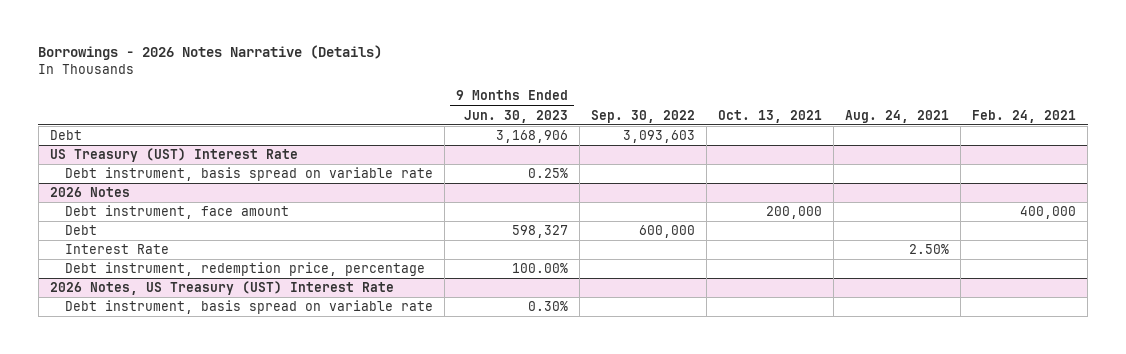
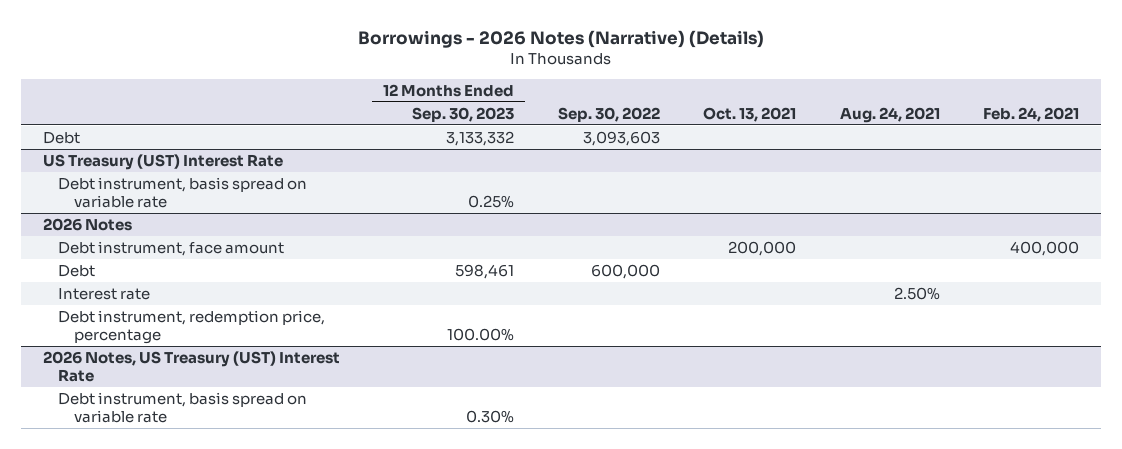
- Borrowings - 2026 Notes Narrative (Details)
+ Borrowings - 2026 Notes (Narrative) (Details)
- | 9 Months Ended Jun. 30, 2023 | Sep. 30, 2022 | Oct. 13, 2021 | Aug. 24, 2021 | Feb. 24, 2021
+ | 12 Months Ended Sep. 30, 2023 | Sep. 30, 2022 | Oct. 13, 2021 | Aug. 24, 2021 | Feb. 24, 2021
@ 2026 Notes
- Interest Rate | | | | 2.50% |
+ Interest rate | | | | 2.50% |

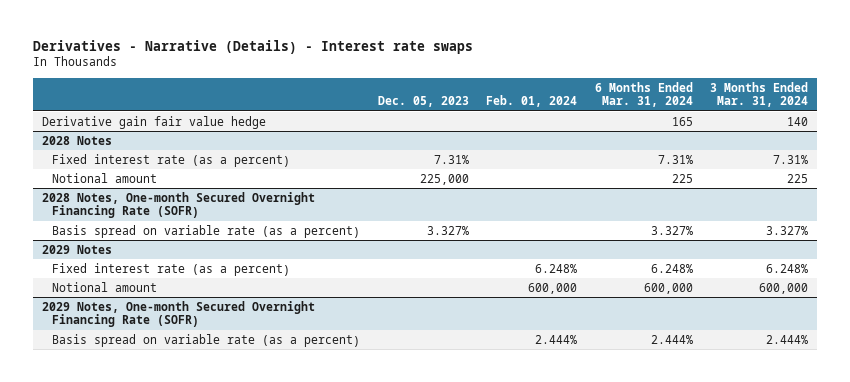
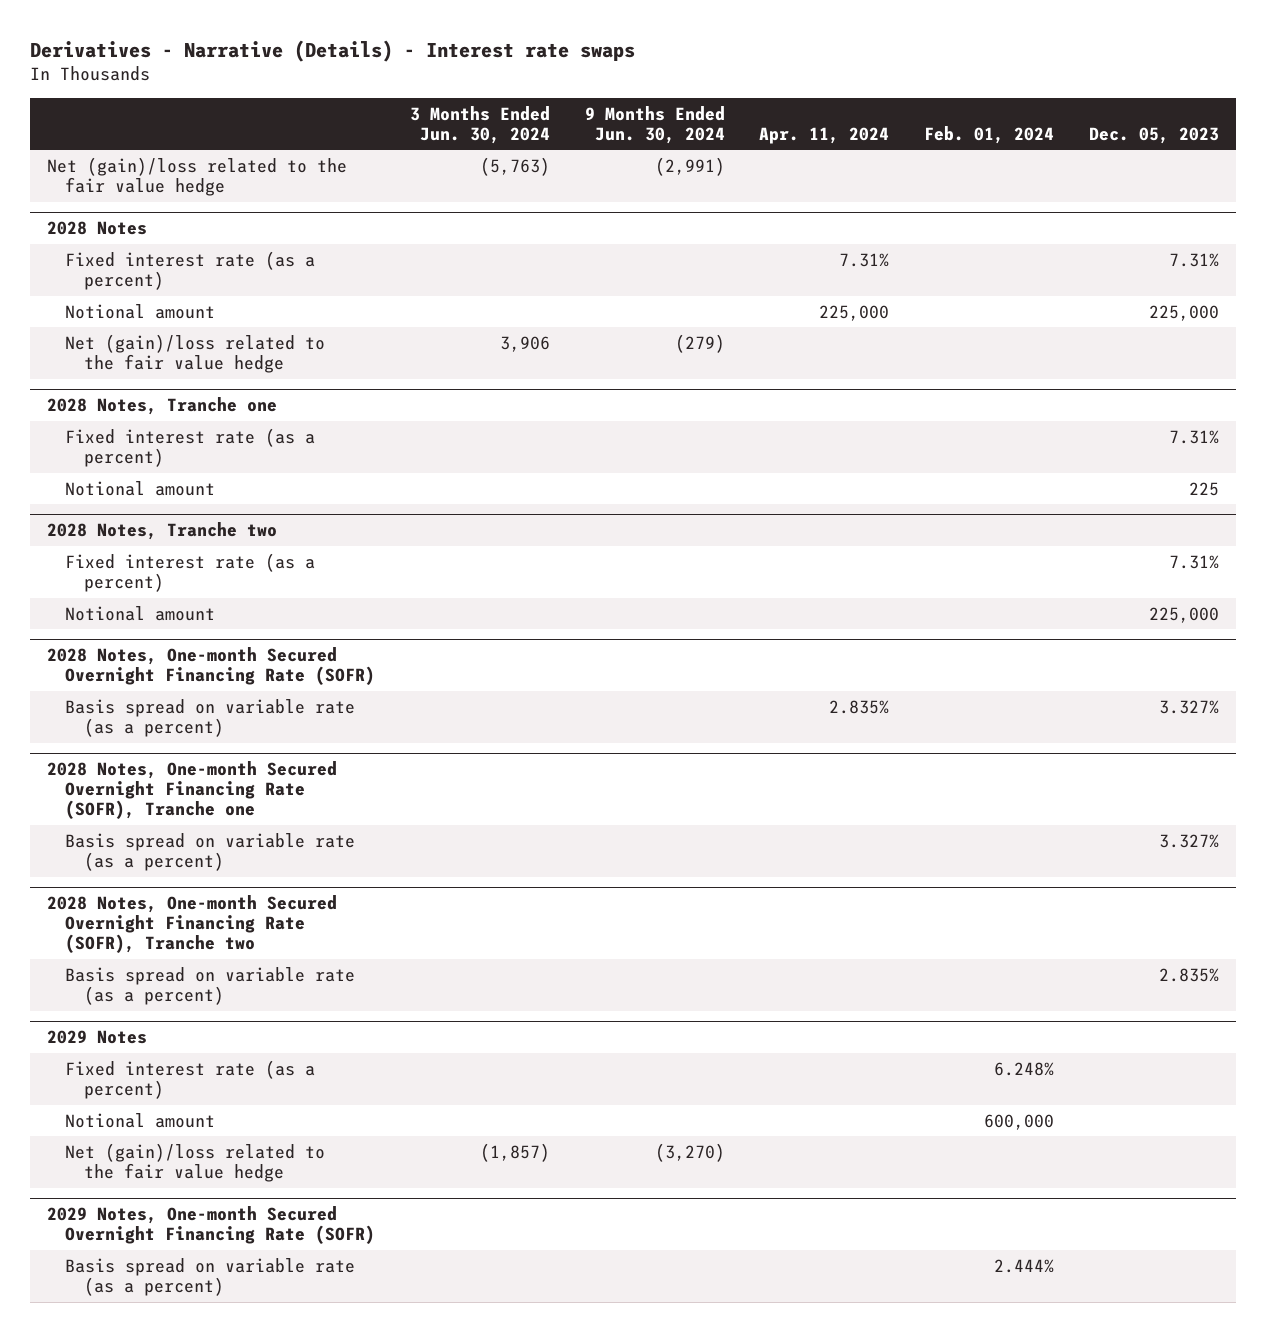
- | Dec. 05, 2023 | Feb. 01, 2024 | 6 Months Ended Mar. 31, 2024 | 3 Months Ended Mar. 31, 2024
+ | 3 Months Ended Jun. 30, 2024 | 9 Months Ended Jun. 30, 2024 | Apr. 11, 2024 | Feb. 01, 2024 | Dec. 05, 2023
- Derivative gain fair value hedge | | | 165 | 140
+ Net (gain)/loss related to the fair value hedge | (5,763) | (2,991) | | |
@ 2028 Notes
+ Net (gain)/loss related to the fair value hedge | 3,906 | (279) | | |
+ 2028 Notes, Tranche one
+ Fixed interest rate (as a percent) | | | | | 7.31%
+ Notional amount | | | | | 225
+ 2028 Notes, Tranche two
+ Fixed interest rate (as a percent) | | | | | 7.31%
+ Notional amount | | | | | 225,000
+ 2028 Notes, One-month Secured Overnight Financing Rate (SOFR), Tranche one
+ Basis spread on variable rate (as a percent) | | | | | 3.327%
+ 2028 Notes, One-month Secured Overnight Financing Rate (SOFR), Tranche two
+ Basis spread on variable rate (as a percent) | | | | | 2.835%
@ 2029 Notes
+ Net (gain)/loss related to the fair value hedge | (1,857) | (3,270) | | |

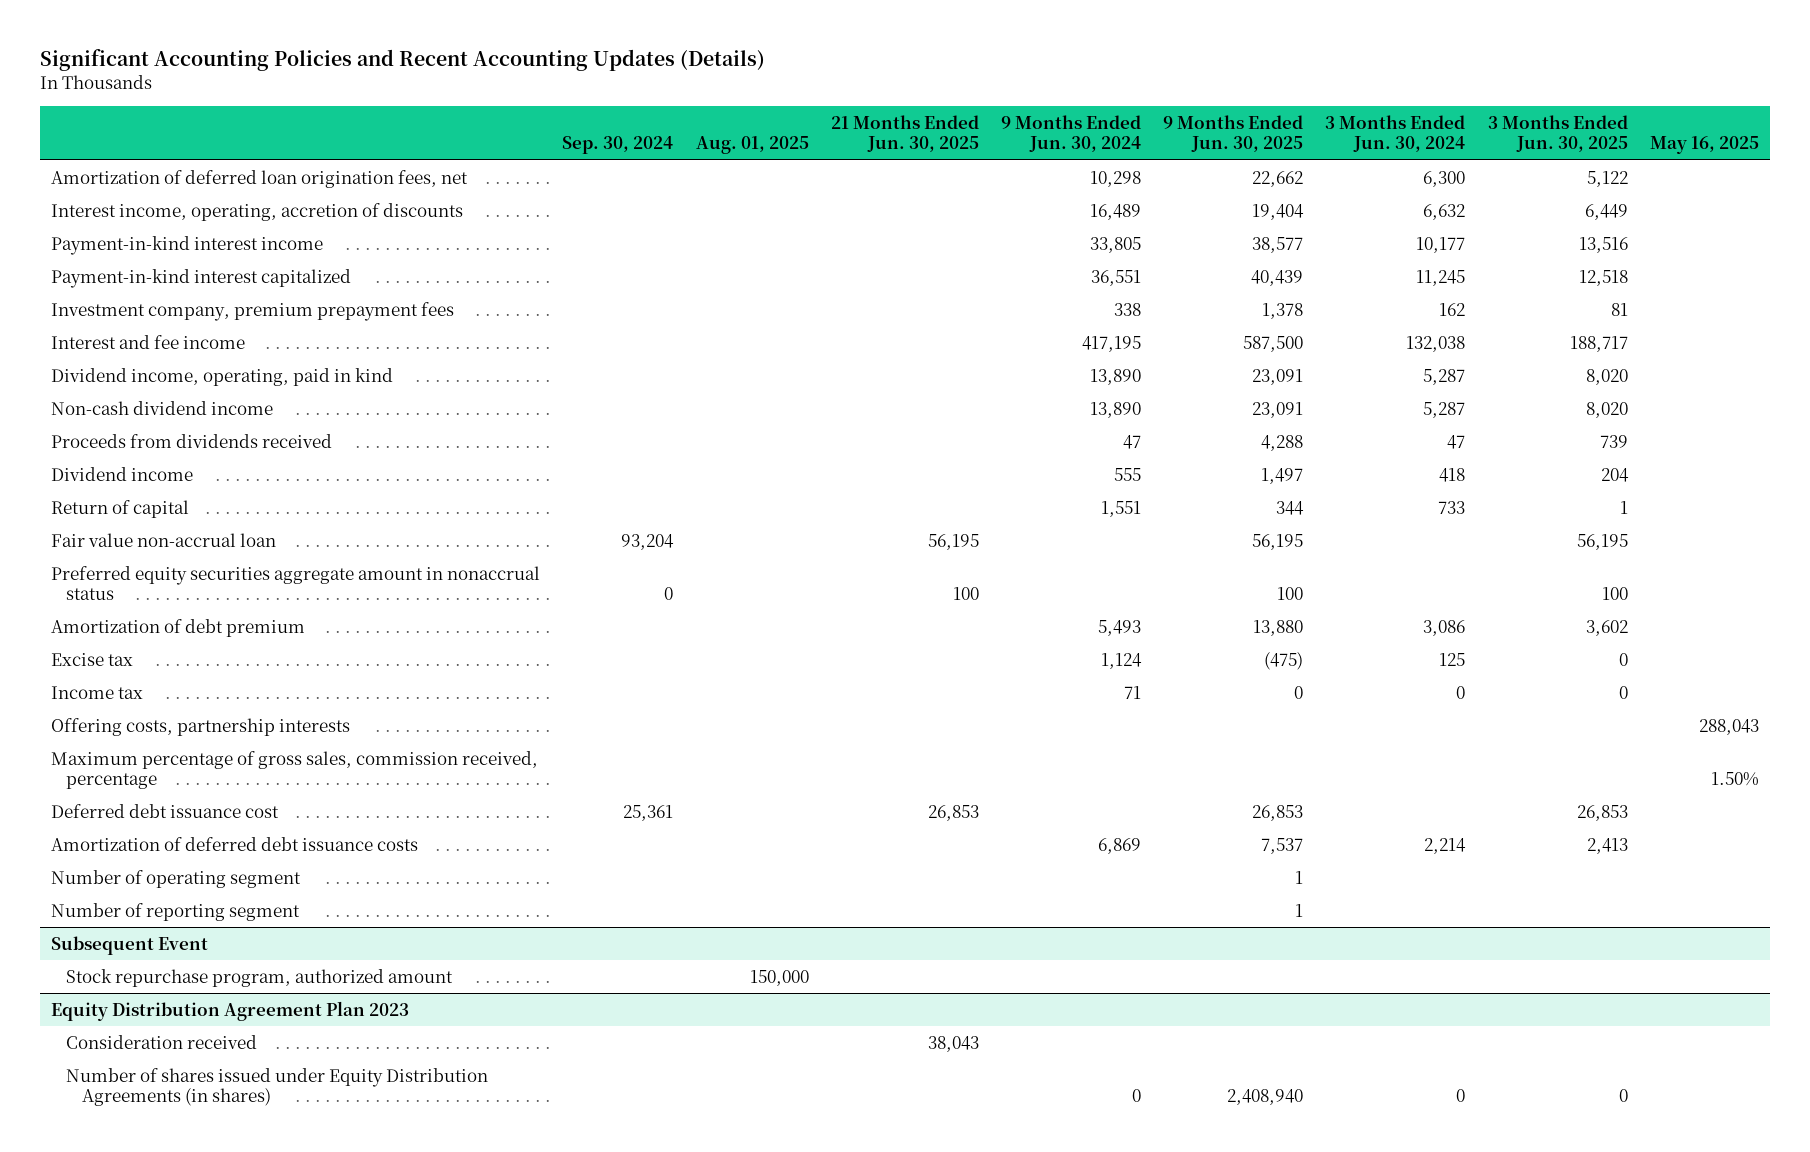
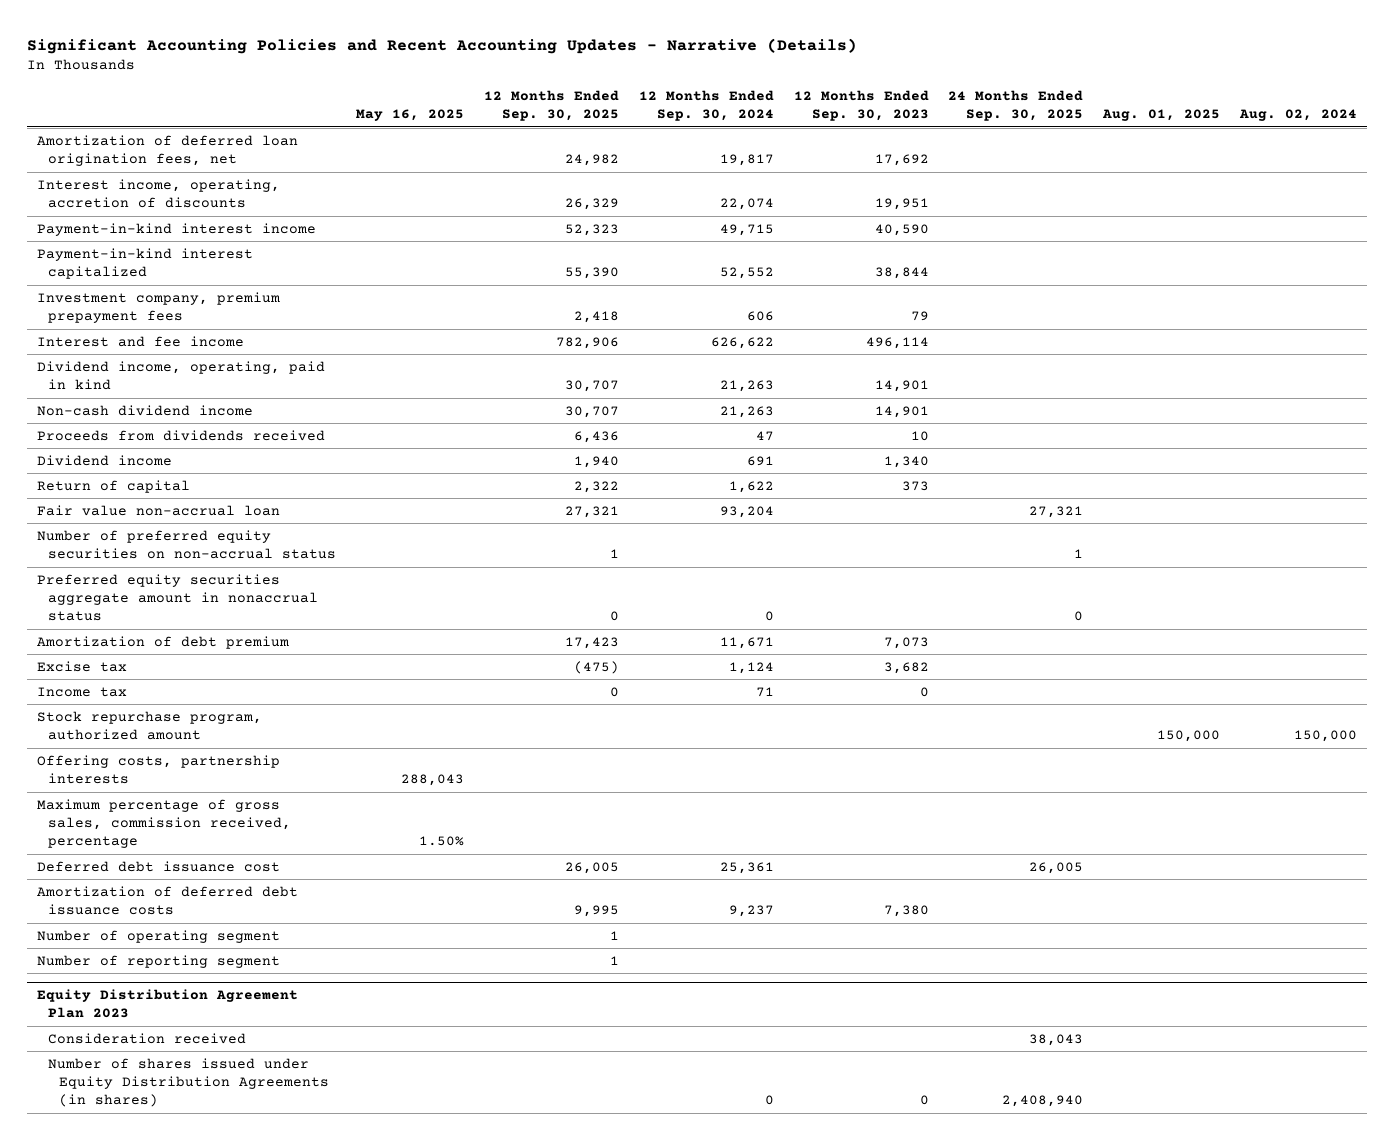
- Significant Accounting Policies and Recent Accounting Updates (Details)
+ Significant Accounting Policies and Recent Accounting Updates - Narrative (Details)
- | Sep. 30, 2024 | Aug. 01, 2025 | 21 Months Ended Jun. 30, 2025 | 9 Months Ended Jun. 30, 2024 | 9 Months Ended Jun. 30, 2025 | 3 Months Ended Jun. 30, 2024 | 3 Months Ended Jun. 30, 2025 | May 16, 2025
+ | May 16, 2025 | 12 Months Ended Sep. 30, 2025 | 12 Months Ended Sep. 30, 2024 | 12 Months Ended Sep. 30, 2023 | 24 Months Ended Sep. 30, 2025 | Aug. 01, 2025 | Aug. 02, 2024
+ Number of preferred equity securities on non-accrual status | | 1 | | | 1 | |
+ Stock repurchase program, authorized amount | | | | | | 150,000 | 150,000
- Subsequent Event
- Stock repurchase program, authorized amount | | 150,000 | | | | | |

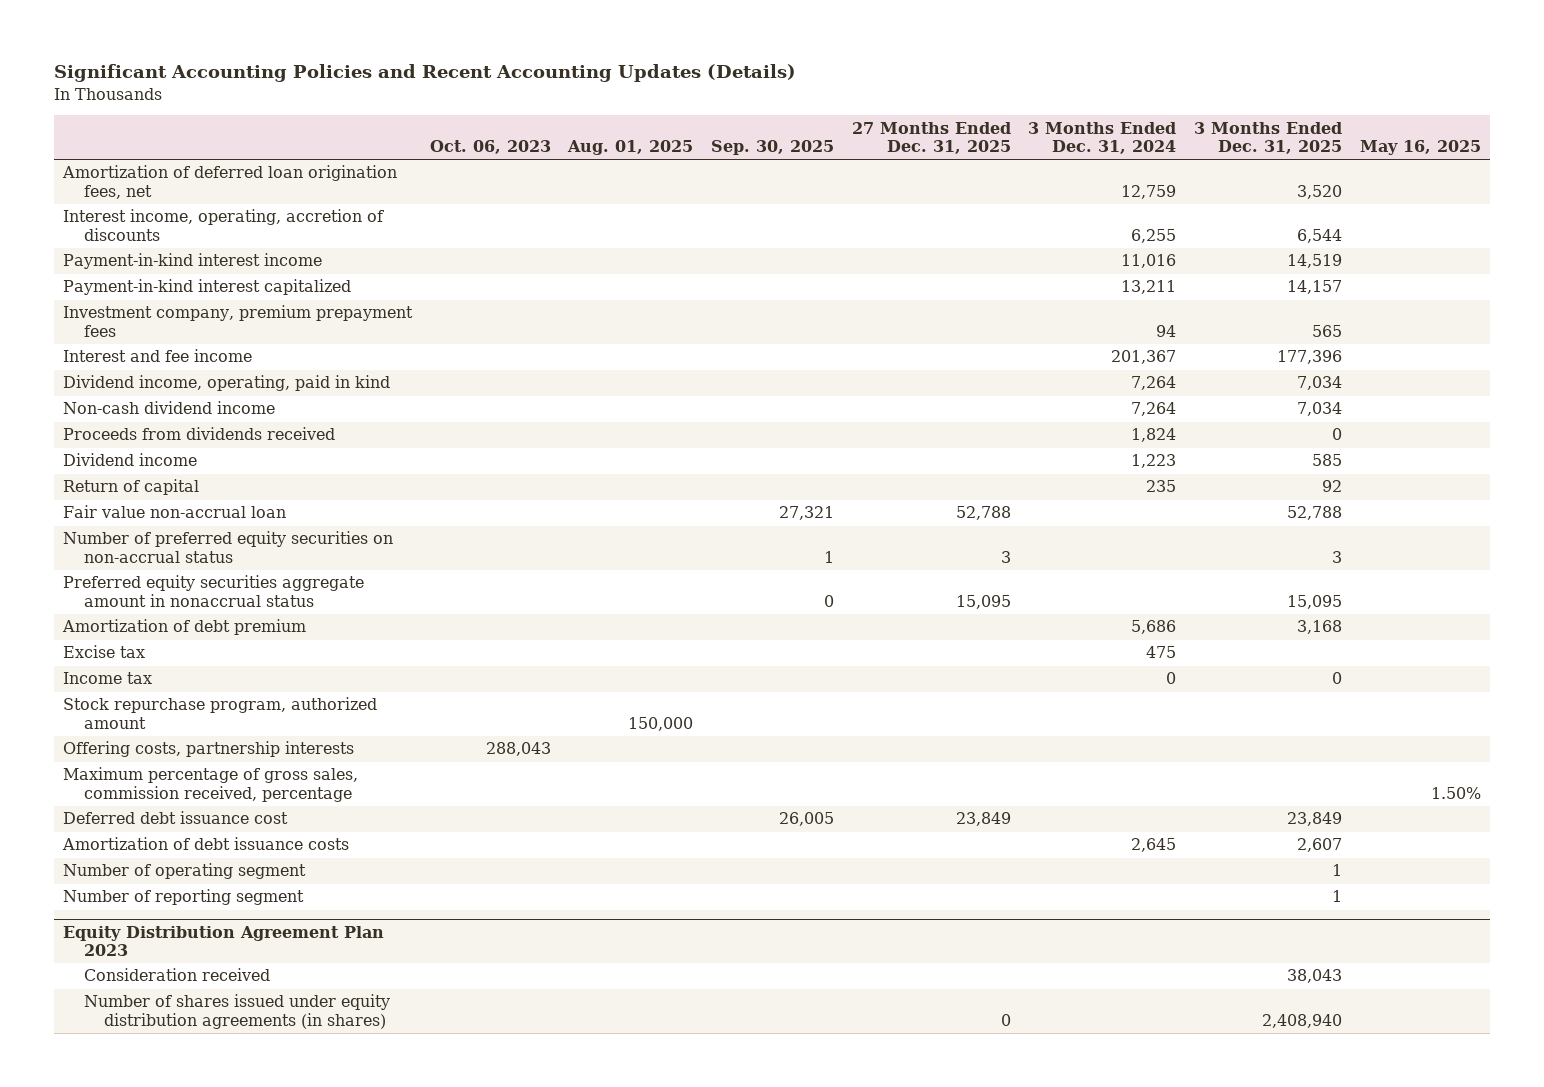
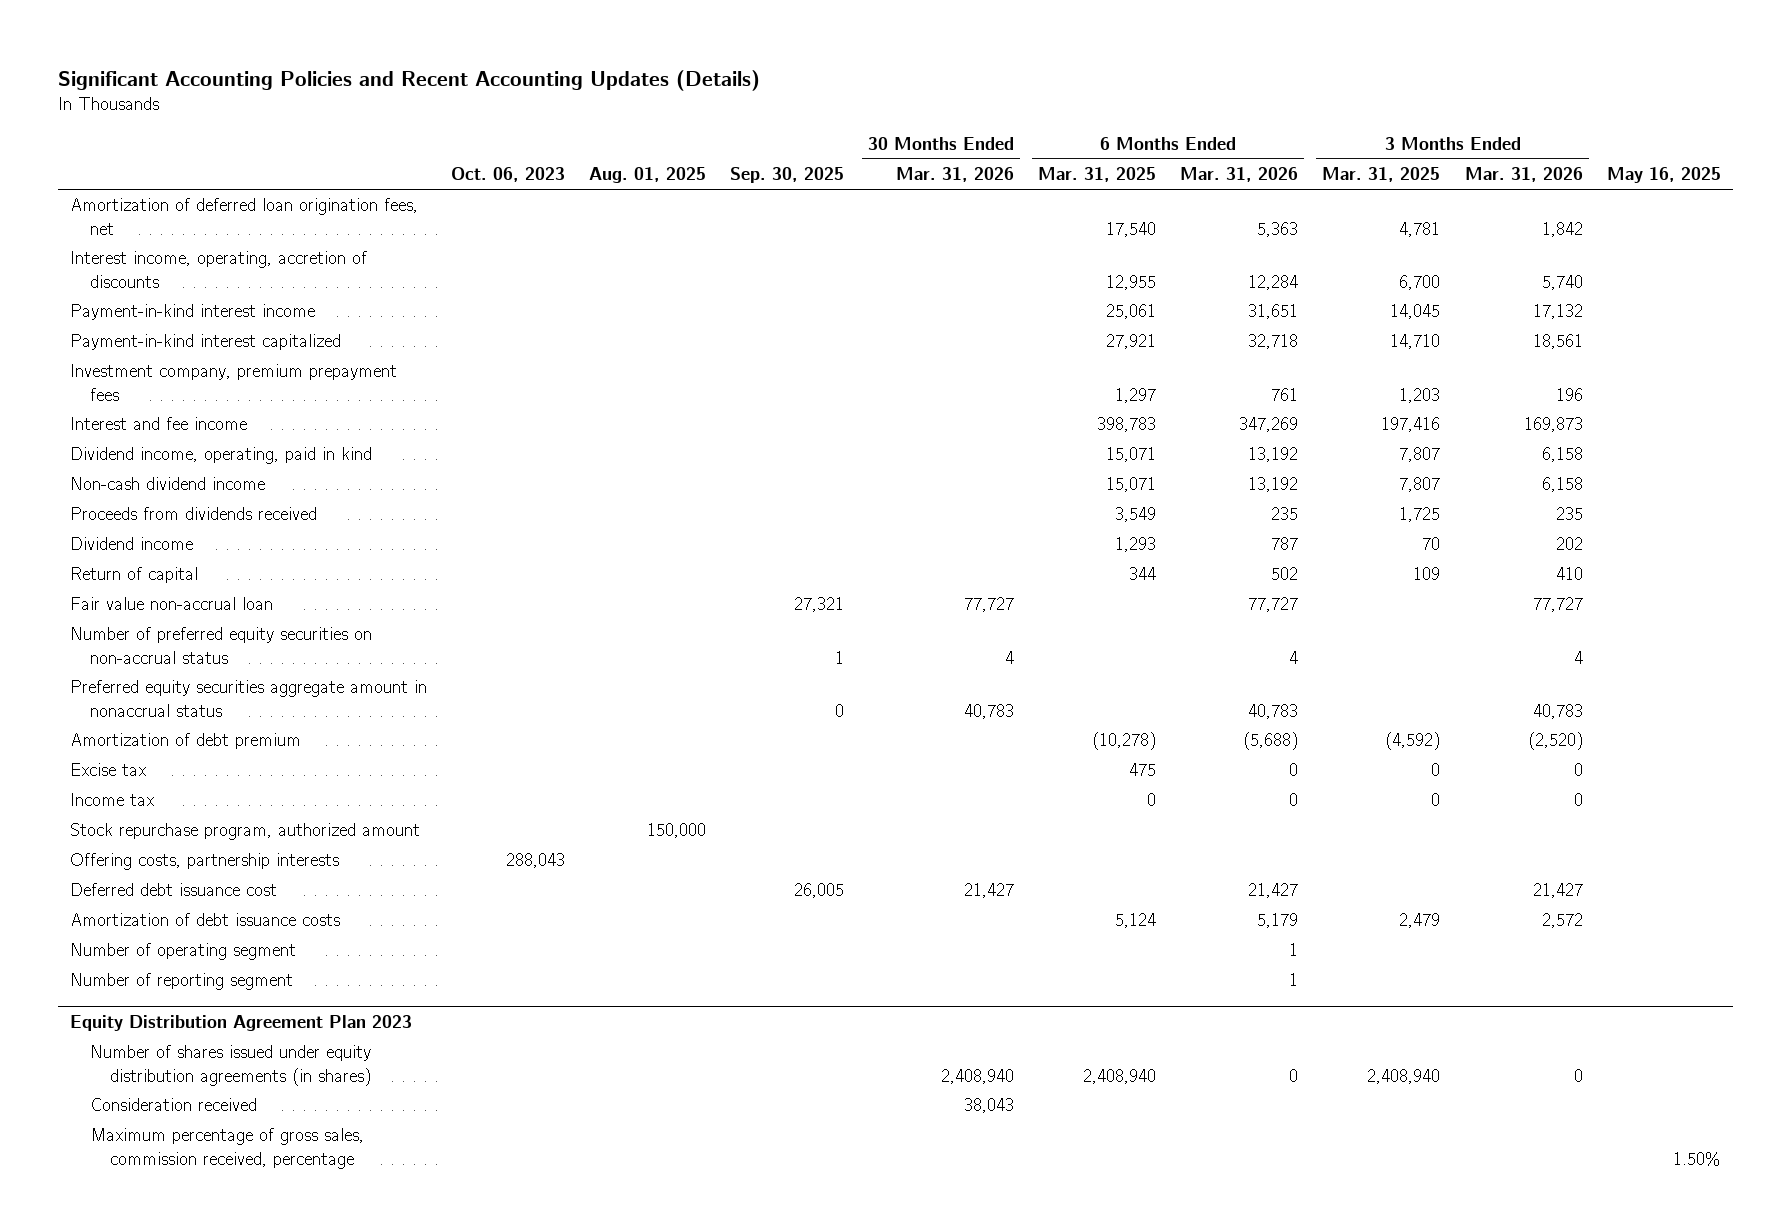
- | Oct. 06, 2023 | Aug. 01, 2025 | Sep. 30, 2025 | 27 Months Ended Dec. 31, 2025 | 3 Months Ended Dec. 31, 2024 | 3 Months Ended Dec. 31, 2025 | May 16, 2025
+ | Oct. 06, 2023 | Aug. 01, 2025 | Sep. 30, 2025 | 30 Months Ended Mar. 31, 2026 | 6 Months Ended Mar. 31, 2025 | 6 Months Ended Mar. 31, 2026 | 3 Months Ended Mar. 31, 2025 | 3 Months Ended Mar. 31, 2026 | May 16, 2025
- Maximum percentage of gross sales, commission received, percentage | | | | | | | 1.50%
@ Equity Distribution Agreement Plan 2023
moved down: Consideration received | | | | 38,043 | | | | |
+ Maximum percentage of gross sales, commission received, percentage | | | | | | | | | 1.50%

